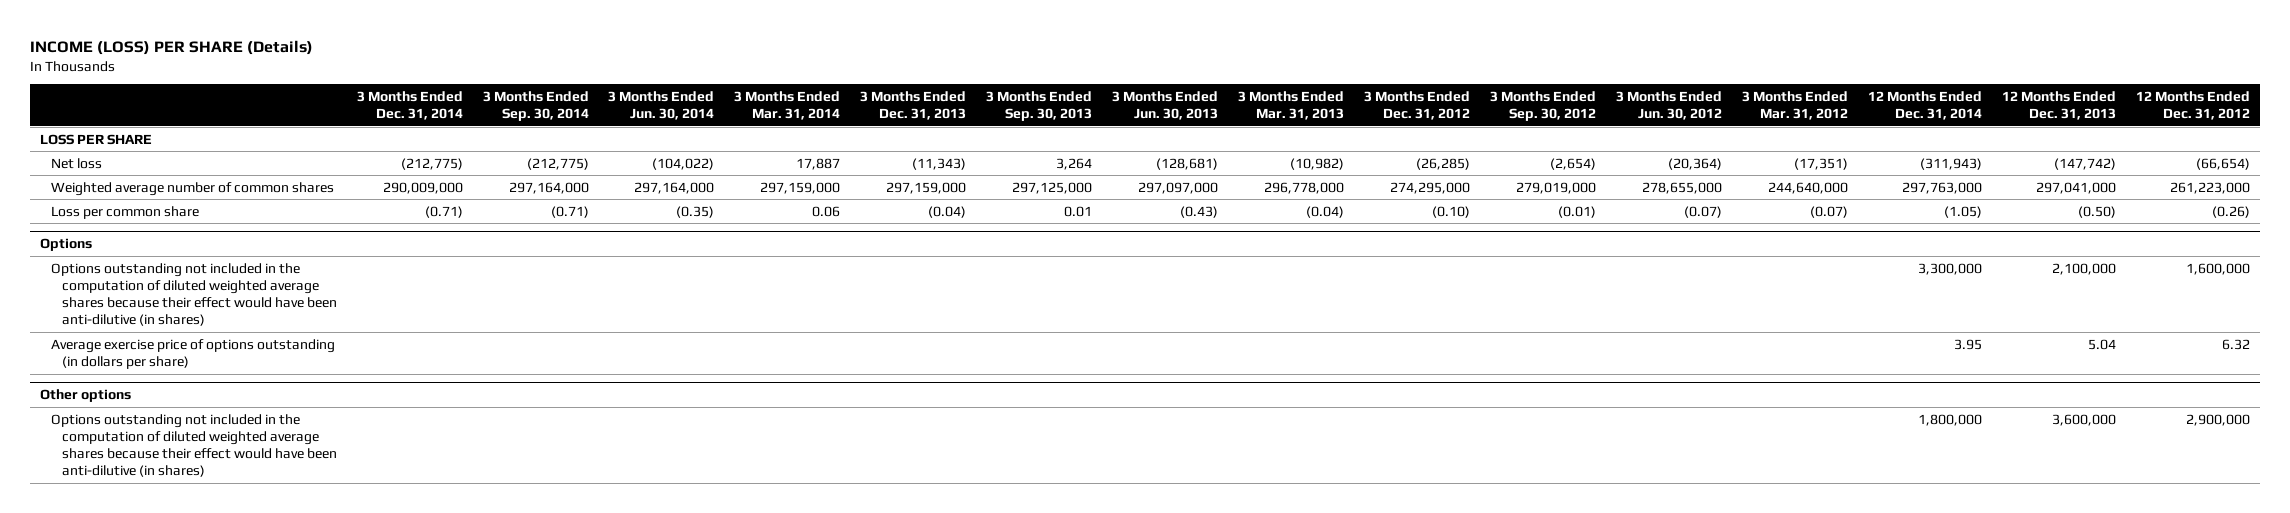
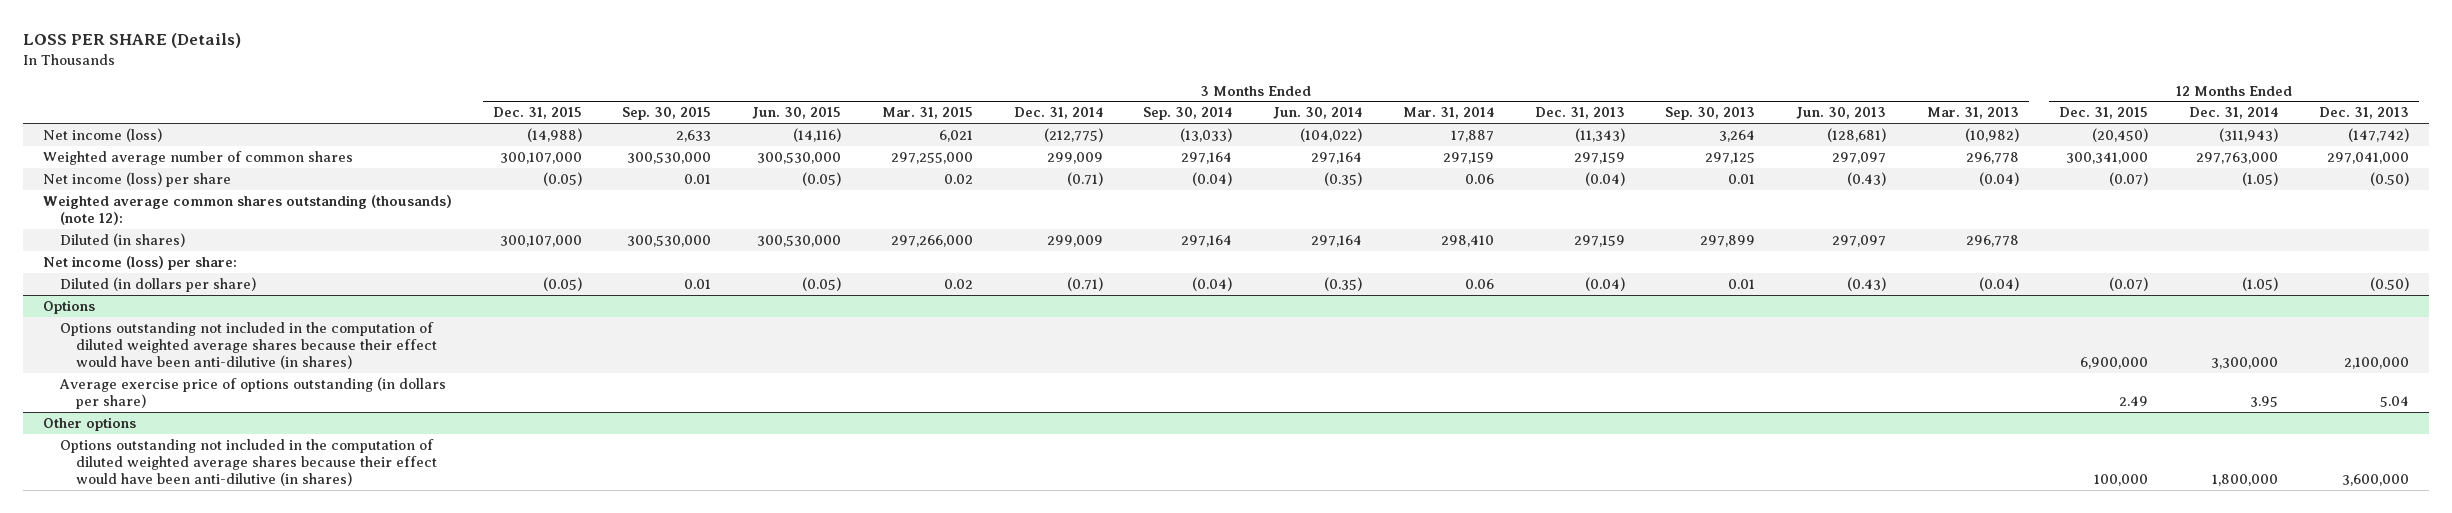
- INCOME (LOSS) PER SHARE (Details)
+ LOSS PER SHARE (Details)
- | 3 Months Ended Dec. 31, 2014 | 3 Months Ended Sep. 30, 2014 | 3 Months Ended Jun. 30, 2014 | 3 Months Ended Mar. 31, 2014 | 3 Months Ended Dec. 31, 2013 | 3 Months Ended Sep. 30, 2013 | 3 Months Ended Jun. 30, 2013 | 3 Months Ended Mar. 31, 2013 | 3 Months Ended Dec. 31, 2012 | 3 Months Ended Sep. 30, 2012 | 3 Months Ended Jun. 30, 2012 | 3 Months Ended Mar. 31, 2012 | 12 Months Ended Dec. 31, 2014 | 12 Months Ended Dec. 31, 2013 | 12 Months Ended Dec. 31, 2012
+ | 3 Months Ended Dec. 31, 2015 | 3 Months Ended Sep. 30, 2015 | 3 Months Ended Jun. 30, 2015 | 3 Months Ended Mar. 31, 2015 | 3 Months Ended Dec. 31, 2014 | 3 Months Ended Sep. 30, 2014 | 3 Months Ended Jun. 30, 2014 | 3 Months Ended Mar. 31, 2014 | 3 Months Ended Dec. 31, 2013 | 3 Months Ended Sep. 30, 2013 | 3 Months Ended Jun. 30, 2013 | 3 Months Ended Mar. 31, 2013 | 12 Months Ended Dec. 31, 2015 | 12 Months Ended Dec. 31, 2014 | 12 Months Ended Dec. 31, 2013
- LOSS PER SHARE
- Net loss | (212,775) | (212,775) | (104,022) | 17,887 | (11,343) | 3,264 | (128,681) | (10,982) | (26,285) | (2,654) | (20,364) | (17,351) | (311,943) | (147,742) | (66,654)
- Weighted average number of common shares | 290,009,000 | 297,164,000 | 297,164,000 | 297,159,000 | 297,159,000 | 297,125,000 | 297,097,000 | 296,778,000 | 274,295,000 | 279,019,000 | 278,655,000 | 244,640,000 | 297,763,000 | 297,041,000 | 261,223,000
- Loss per common share | (0.71) | (0.71) | (0.35) | 0.06 | (0.04) | 0.01 | (0.43) | (0.04) | (0.10) | (0.01) | (0.07) | (0.07) | (1.05) | (0.50) | (0.26)
+ Net income (loss) | (14,988) | 2,633 | (14,116) | 6,021 | (212,775) | (13,033) | (104,022) | 17,887 | (11,343) | 3,264 | (128,681) | (10,982) | (20,450) | (311,943) | (147,742)
+ Weighted average number of common shares | 300,107,000 | 300,530,000 | 300,530,000 | 297,255,000 | 299,009 | 297,164 | 297,164 | 297,159 | 297,159 | 297,125 | 297,097 | 296,778 | 300,341,000 | 297,763,000 | 297,041,000
+ Net income (loss) per share | (0.05) | 0.01 | (0.05) | 0.02 | (0.71) | (0.04) | (0.35) | 0.06 | (0.04) | 0.01 | (0.43) | (0.04) | (0.07) | (1.05) | (0.50)
+ Weighted average common shares outstanding (thousands) (note 12):
+ Diluted (in shares) | 300,107,000 | 300,530,000 | 300,530,000 | 297,266,000 | 299,009 | 297,164 | 297,164 | 298,410 | 297,159 | 297,899 | 297,097 | 296,778 | | |
+ Net income (loss) per share:
+ Diluted (in dollars per share) | (0.05) | 0.01 | (0.05) | 0.02 | (0.71) | (0.04) | (0.35) | 0.06 | (0.04) | 0.01 | (0.43) | (0.04) | (0.07) | (1.05) | (0.50)

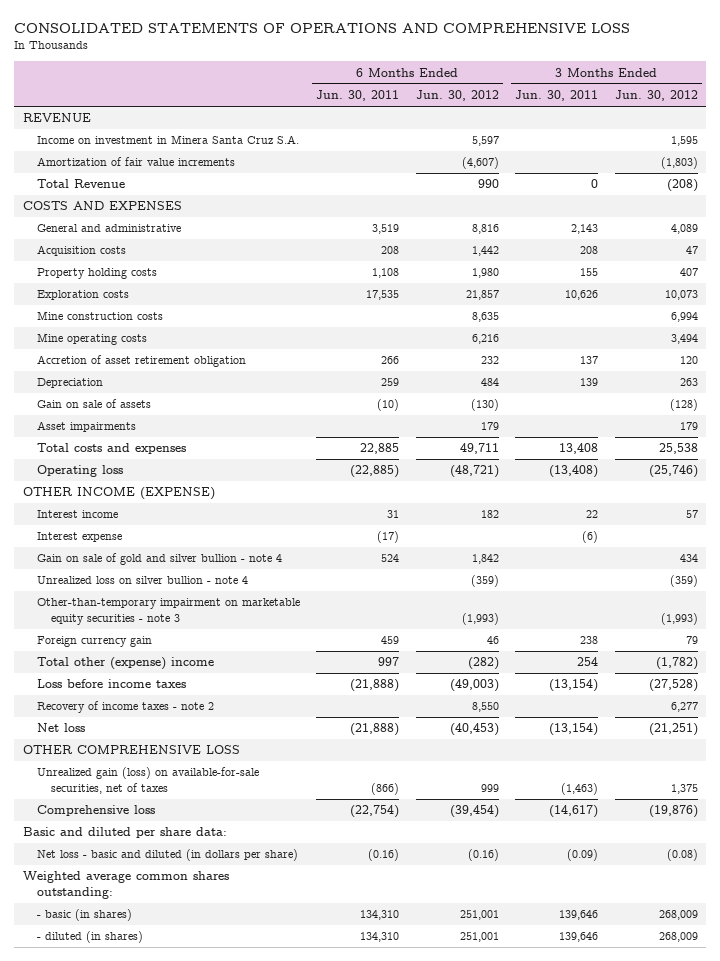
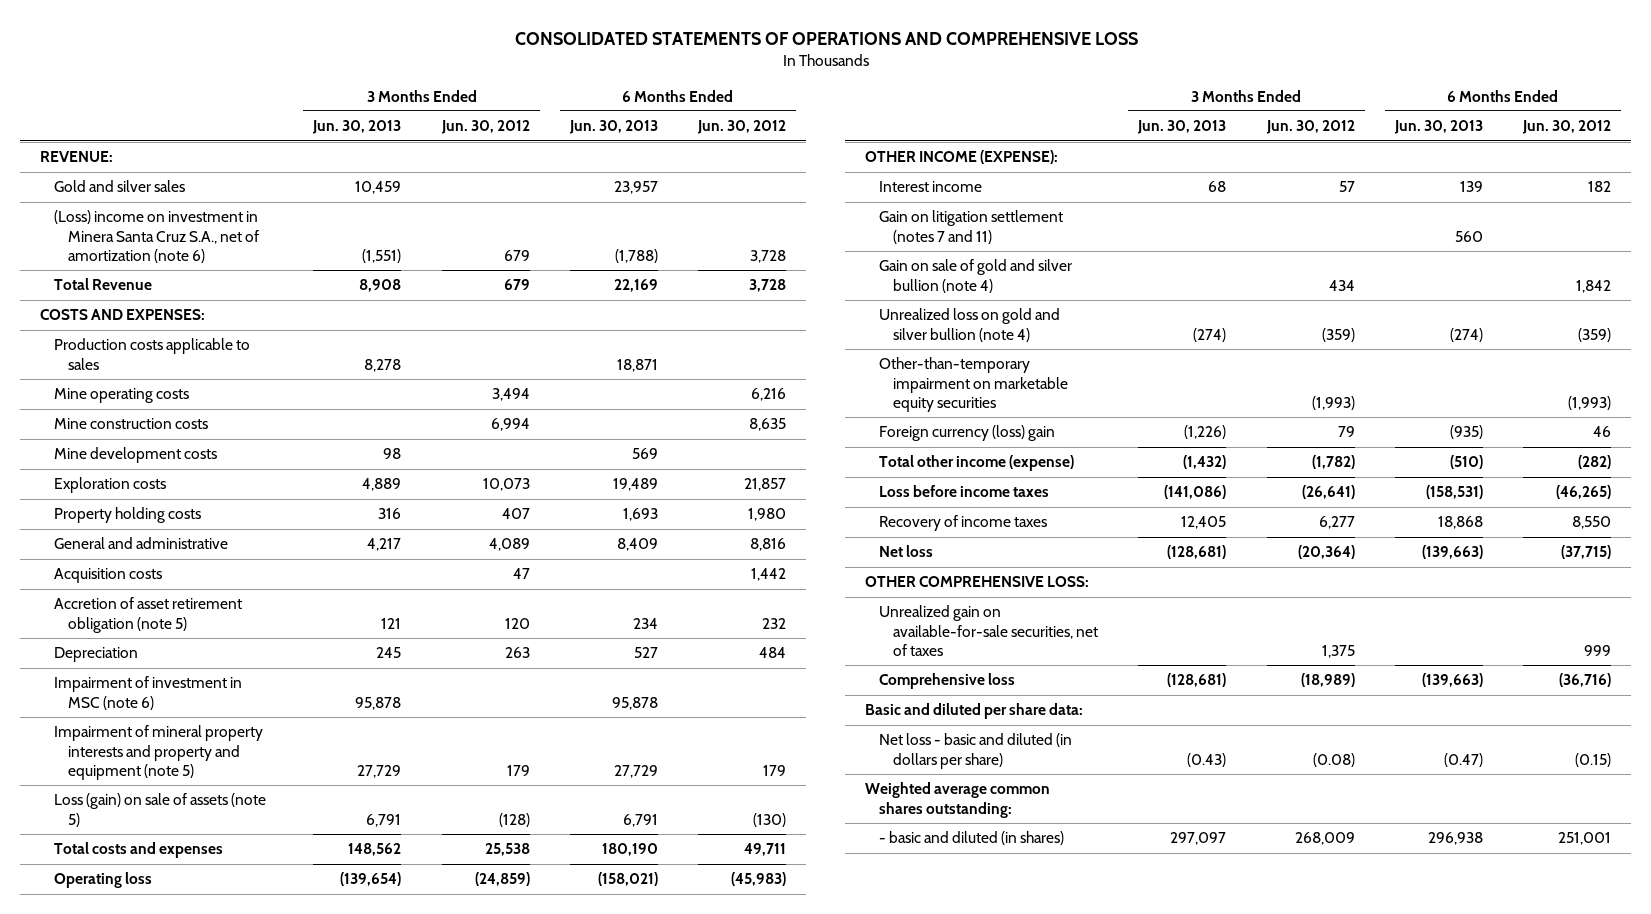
- | 6 Months Ended Jun. 30, 2011 | 6 Months Ended Jun. 30, 2012 | 3 Months Ended Jun. 30, 2011 | 3 Months Ended Jun. 30, 2012
+ | 3 Months Ended Jun. 30, 2013 | 3 Months Ended Jun. 30, 2012 | 6 Months Ended Jun. 30, 2013 | 6 Months Ended Jun. 30, 2012
- REVENUE
- Income on investment in Minera Santa Cruz S.A. | | 5,597 | | 1,595
- Amortization of fair value increments | | (4,607) | | (1,803)
- Total Revenue | | 990 | 0 | (208)
- COSTS AND EXPENSES
+ REVENUE:
+ Gold and silver sales | 10,459 | | 23,957 |
+ (Loss) income on investment in Minera Santa Cruz S.A., net of amortization (note 6) | (1,551) | 679 | (1,788) | 3,728
+ Total Revenue | 8,908 | 679 | 22,169 | 3,728
+ COSTS AND EXPENSES:
+ Production costs applicable to sales | 8,278 | | 18,871 |
moved up: Mine operating costs | | 3,494 | | 6,216
moved up: Mine construction costs | | 6,994 | | 8,635
+ Mine development costs | 98 | | 569 |
moved up: Exploration costs | 4,889 | 10,073 | 19,489 | 21,857
moved up: Property holding costs | 316 | 407 | 1,693 | 1,980
- Accretion of asset retirement obligation | 266 | 232 | 137 | 120
+ Accretion of asset retirement obligation (note 5) | 121 | 120 | 234 | 232
- Gain on sale of assets | (10) | (130) | | (128)
- Asset impairments | | 179 | | 179
+ Impairment of investment in MSC (note 6) | 95,878 | | 95,878 |
+ Impairment of mineral property interests and property and equipment (note 5) | 27,729 | 179 | 27,729 | 179
+ Loss (gain) on sale of assets (note 5) | 6,791 | (128) | 6,791 | (130)
- Operating loss | (22,885) | (48,721) | (13,408) | (25,746)
- OTHER INCOME (EXPENSE)
+ Operating loss | (139,654) | (24,859) | (158,021) | (45,983)
+ OTHER INCOME (EXPENSE):
- Interest expense | (17) | | (6) |
- Gain on sale of gold and silver bullion - note 4 | 524 | 1,842 | | 434
- Unrealized loss on silver bullion - note 4 | | (359) | | (359)
- Other-than-temporary impairment on marketable equity securities - note 3 | | (1,993) | | (1,993)
- Foreign currency gain | 459 | 46 | 238 | 79
- Total other (expense) income | 997 | (282) | 254 | (1,782)
- Loss before income taxes | (21,888) | (49,003) | (13,154) | (27,528)
- Recovery of income taxes - note 2 | | 8,550 | | 6,277
- Net loss | (21,888) | (40,453) | (13,154) | (21,251)
- OTHER COMPREHENSIVE LOSS
- Unrealized gain (loss) on available-for-sale securities, net of taxes | (866) | 999 | (1,463) | 1,375
- Comprehensive loss | (22,754) | (39,454) | (14,617) | (19,876)
+ Gain on litigation settlement (notes 7 and 11) | | | 560 |
+ Gain on sale of gold and silver bullion (note 4) | | 434 | | 1,842
+ Unrealized loss on gold and silver bullion (note 4) | (274) | (359) | (274) | (359)
+ Other-than-temporary impairment on marketable equity securities | | (1,993) | | (1,993)
+ Foreign currency (loss) gain | (1,226) | 79 | (935) | 46
+ Total other income (expense) | (1,432) | (1,782) | (510) | (282)
+ Loss before income taxes | (141,086) | (26,641) | (158,531) | (46,265)
+ Recovery of income taxes | 12,405 | 6,277 | 18,868 | 8,550
+ Net loss | (128,681) | (20,364) | (139,663) | (37,715)
+ OTHER COMPREHENSIVE LOSS:
+ Unrealized gain on available-for-sale securities, net of taxes | | 1,375 | | 999
+ Comprehensive loss | (128,681) | (18,989) | (139,663) | (36,716)
- Net loss - basic and diluted (in dollars per share) | (0.16) | (0.16) | (0.09) | (0.08)
+ Net loss - basic and diluted (in dollars per share) | (0.43) | (0.08) | (0.47) | (0.15)
- - basic (in shares) | 134,310 | 251,001 | 139,646 | 268,009
- - diluted (in shares) | 134,310 | 251,001 | 139,646 | 268,009
+ - basic and diluted (in shares) | 297,097 | 268,009 | 296,938 | 251,001

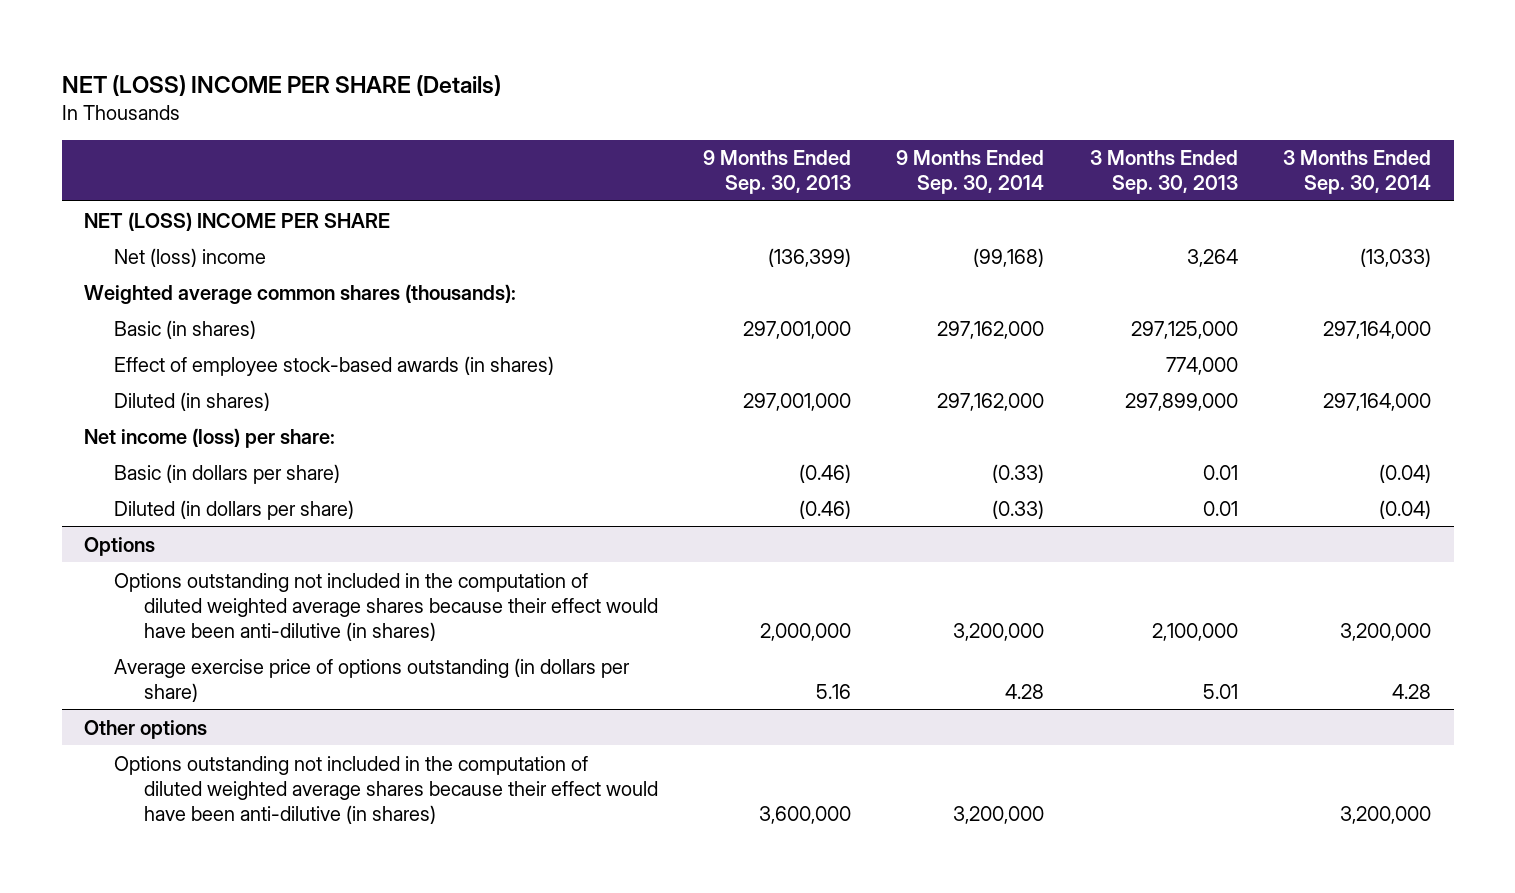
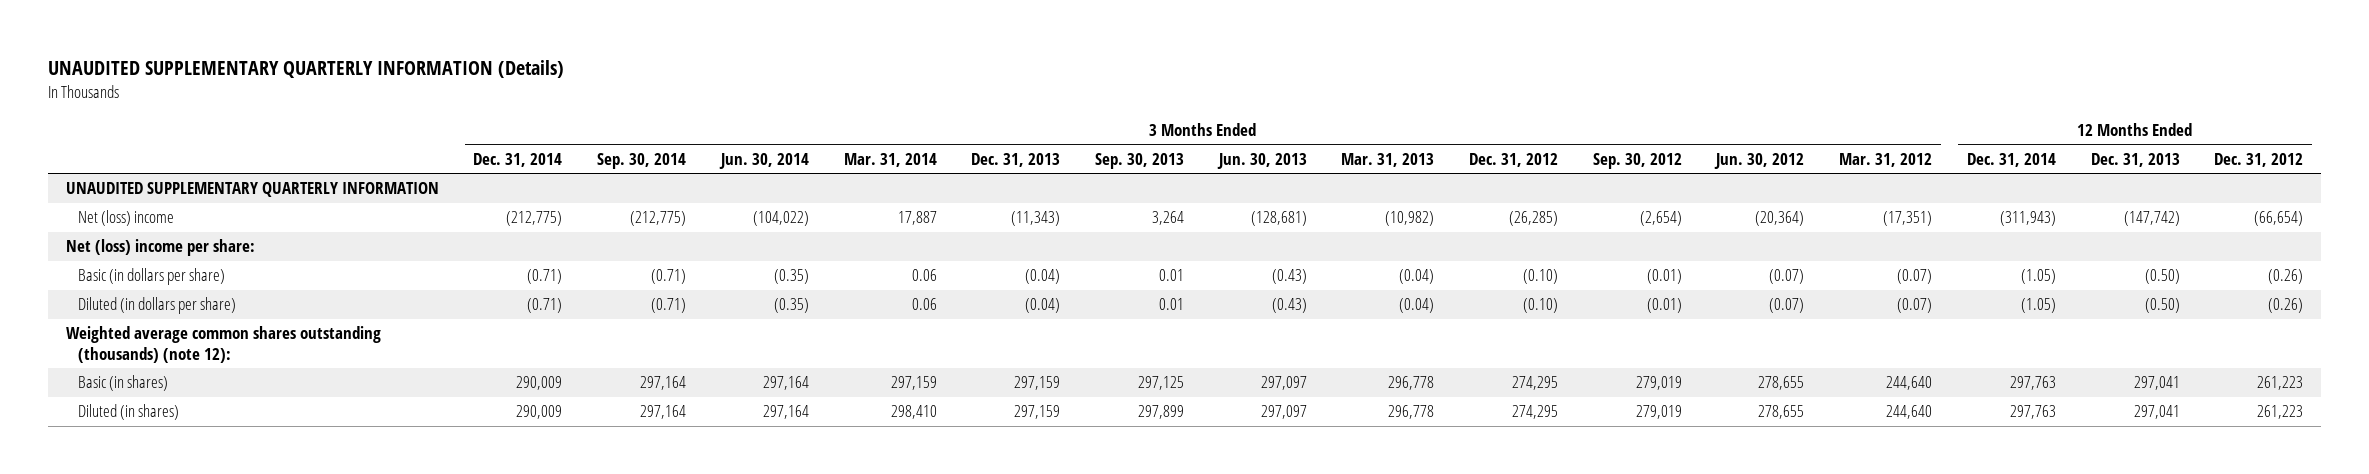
- NET (LOSS) INCOME PER SHARE (Details)
+ UNAUDITED SUPPLEMENTARY QUARTERLY INFORMATION (Details)
- | 9 Months Ended Sep. 30, 2013 | 9 Months Ended Sep. 30, 2014 | 3 Months Ended Sep. 30, 2013 | 3 Months Ended Sep. 30, 2014
+ | 3 Months Ended Dec. 31, 2014 | 3 Months Ended Sep. 30, 2014 | 3 Months Ended Jun. 30, 2014 | 3 Months Ended Mar. 31, 2014 | 3 Months Ended Dec. 31, 2013 | 3 Months Ended Sep. 30, 2013 | 3 Months Ended Jun. 30, 2013 | 3 Months Ended Mar. 31, 2013 | 3 Months Ended Dec. 31, 2012 | 3 Months Ended Sep. 30, 2012 | 3 Months Ended Jun. 30, 2012 | 3 Months Ended Mar. 31, 2012 | 12 Months Ended Dec. 31, 2014 | 12 Months Ended Dec. 31, 2013 | 12 Months Ended Dec. 31, 2012
- NET (LOSS) INCOME PER SHARE
- Net (loss) income | (136,399) | (99,168) | 3,264 | (13,033)
- Weighted average common shares (thousands):
- Basic (in shares) | 297,001,000 | 297,162,000 | 297,125,000 | 297,164,000
- Effect of employee stock-based awards (in shares) | | | 774,000 |
- Diluted (in shares) | 297,001,000 | 297,162,000 | 297,899,000 | 297,164,000
- Net income (loss) per share:
- Basic (in dollars per share) | (0.46) | (0.33) | 0.01 | (0.04)
- Diluted (in dollars per share) | (0.46) | (0.33) | 0.01 | (0.04)
- Options
- Options outstanding not included in the computation of diluted weighted average shares because their effect would have been anti-dilutive (in shares) | 2,000,000 | 3,200,000 | 2,100,000 | 3,200,000
- Average exercise price of options outstanding (in dollars per share) | 5.16 | 4.28 | 5.01 | 4.28
- Other options
- Options outstanding not included in the computation of diluted weighted average shares because their effect would have been anti-dilutive (in shares) | 3,600,000 | 3,200,000 | | 3,200,000
+ UNAUDITED SUPPLEMENTARY QUARTERLY INFORMATION
+ Net (loss) income | (212,775) | (212,775) | (104,022) | 17,887 | (11,343) | 3,264 | (128,681) | (10,982) | (26,285) | (2,654) | (20,364) | (17,351) | (311,943) | (147,742) | (66,654)
+ Net (loss) income per share:
+ Basic (in dollars per share) | (0.71) | (0.71) | (0.35) | 0.06 | (0.04) | 0.01 | (0.43) | (0.04) | (0.10) | (0.01) | (0.07) | (0.07) | (1.05) | (0.50) | (0.26)
+ Diluted (in dollars per share) | (0.71) | (0.71) | (0.35) | 0.06 | (0.04) | 0.01 | (0.43) | (0.04) | (0.10) | (0.01) | (0.07) | (0.07) | (1.05) | (0.50) | (0.26)
+ Weighted average common shares outstanding (thousands) (note 12):
+ Basic (in shares) | 290,009 | 297,164 | 297,164 | 297,159 | 297,159 | 297,125 | 297,097 | 296,778 | 274,295 | 279,019 | 278,655 | 244,640 | 297,763 | 297,041 | 261,223
+ Diluted (in shares) | 290,009 | 297,164 | 297,164 | 298,410 | 297,159 | 297,899 | 297,097 | 296,778 | 274,295 | 279,019 | 278,655 | 244,640 | 297,763 | 297,041 | 261,223

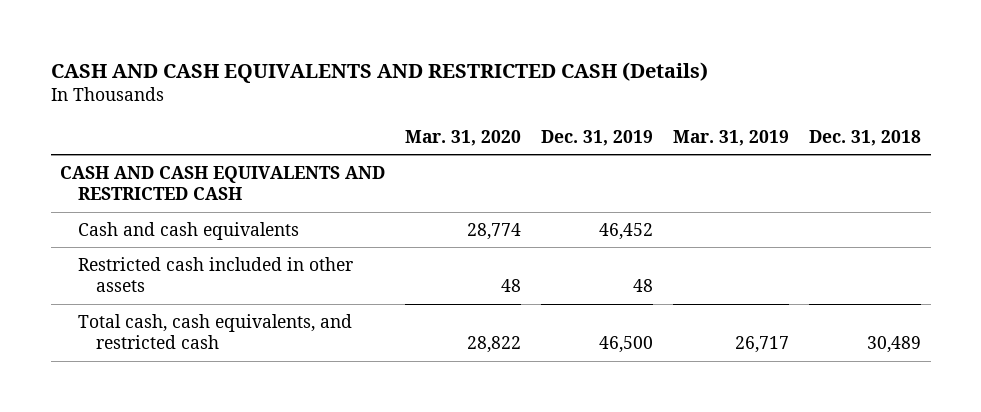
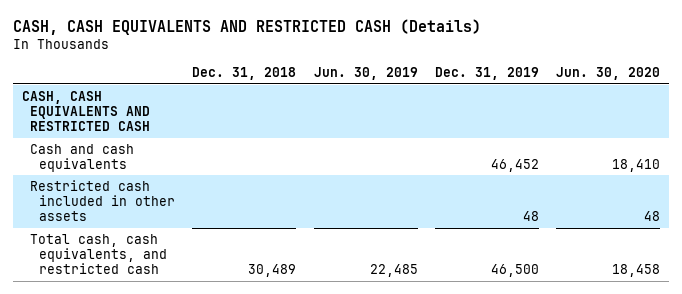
- CASH AND CASH EQUIVALENTS AND RESTRICTED CASH (Details)
+ CASH, CASH EQUIVALENTS AND RESTRICTED CASH (Details)
- | Mar. 31, 2020 | Dec. 31, 2019 | Mar. 31, 2019 | Dec. 31, 2018
+ | Dec. 31, 2018 | Jun. 30, 2019 | Dec. 31, 2019 | Jun. 30, 2020
- CASH AND CASH EQUIVALENTS AND RESTRICTED CASH
+ CASH, CASH EQUIVALENTS AND RESTRICTED CASH

